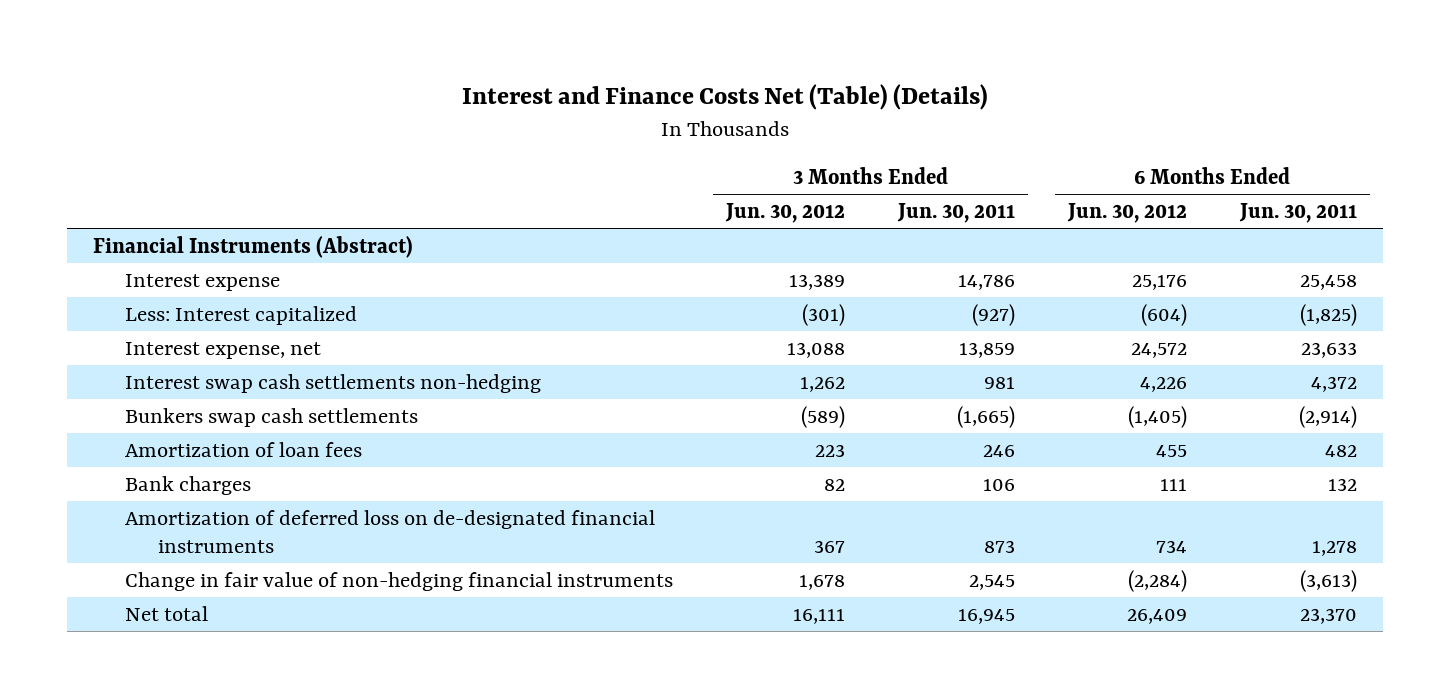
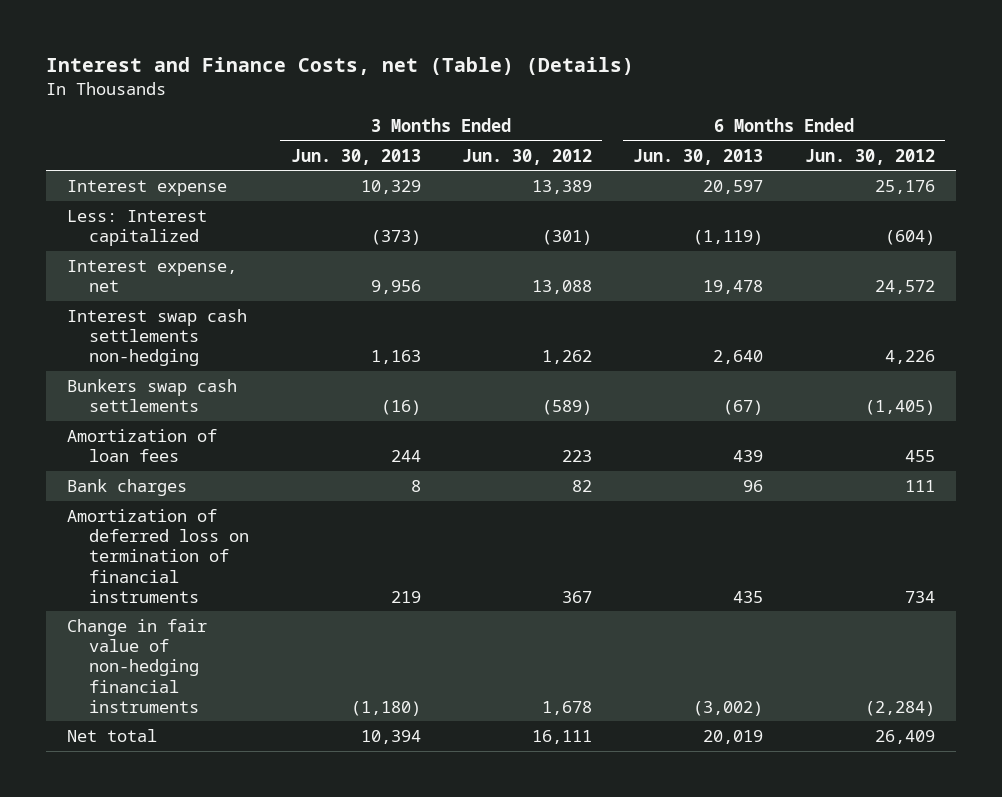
- Interest and Finance Costs Net (Table) (Details)
+ Interest and Finance Costs, net (Table) (Details)
- | 3 Months Ended Jun. 30, 2012 | 3 Months Ended Jun. 30, 2011 | 6 Months Ended Jun. 30, 2012 | 6 Months Ended Jun. 30, 2011
+ | 3 Months Ended Jun. 30, 2013 | 3 Months Ended Jun. 30, 2012 | 6 Months Ended Jun. 30, 2013 | 6 Months Ended Jun. 30, 2012
- Financial Instruments (Abstract)
- Amortization of deferred loss on de-designated financial instruments | 367 | 873 | 734 | 1,278
+ Amortization of deferred loss on termination of financial instruments | 219 | 367 | 435 | 734

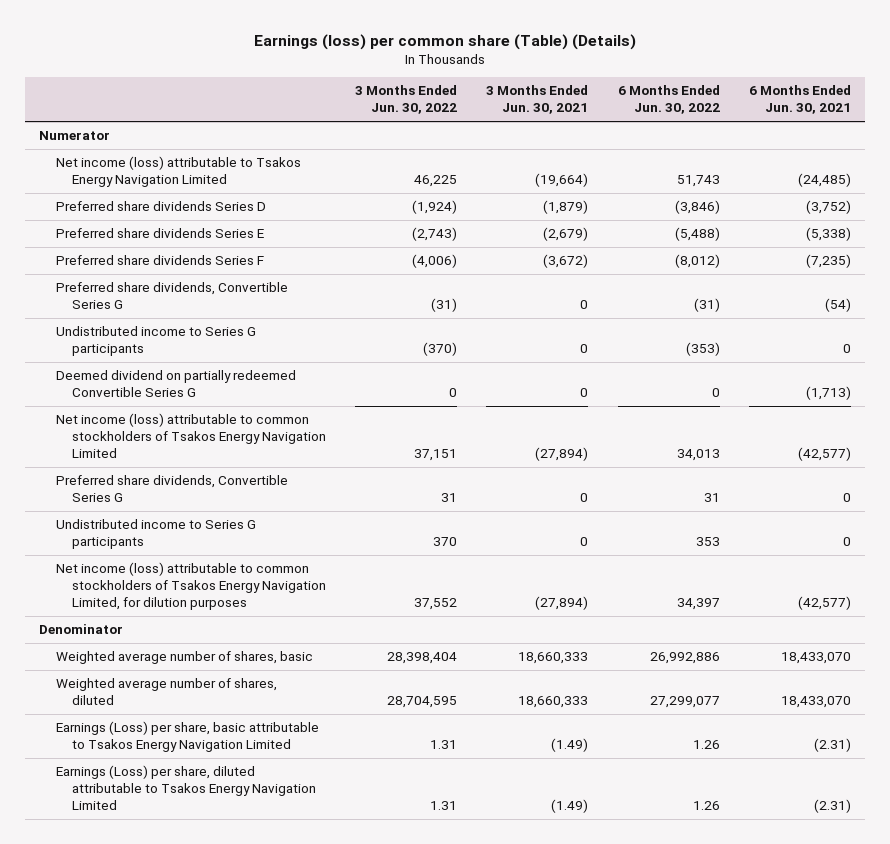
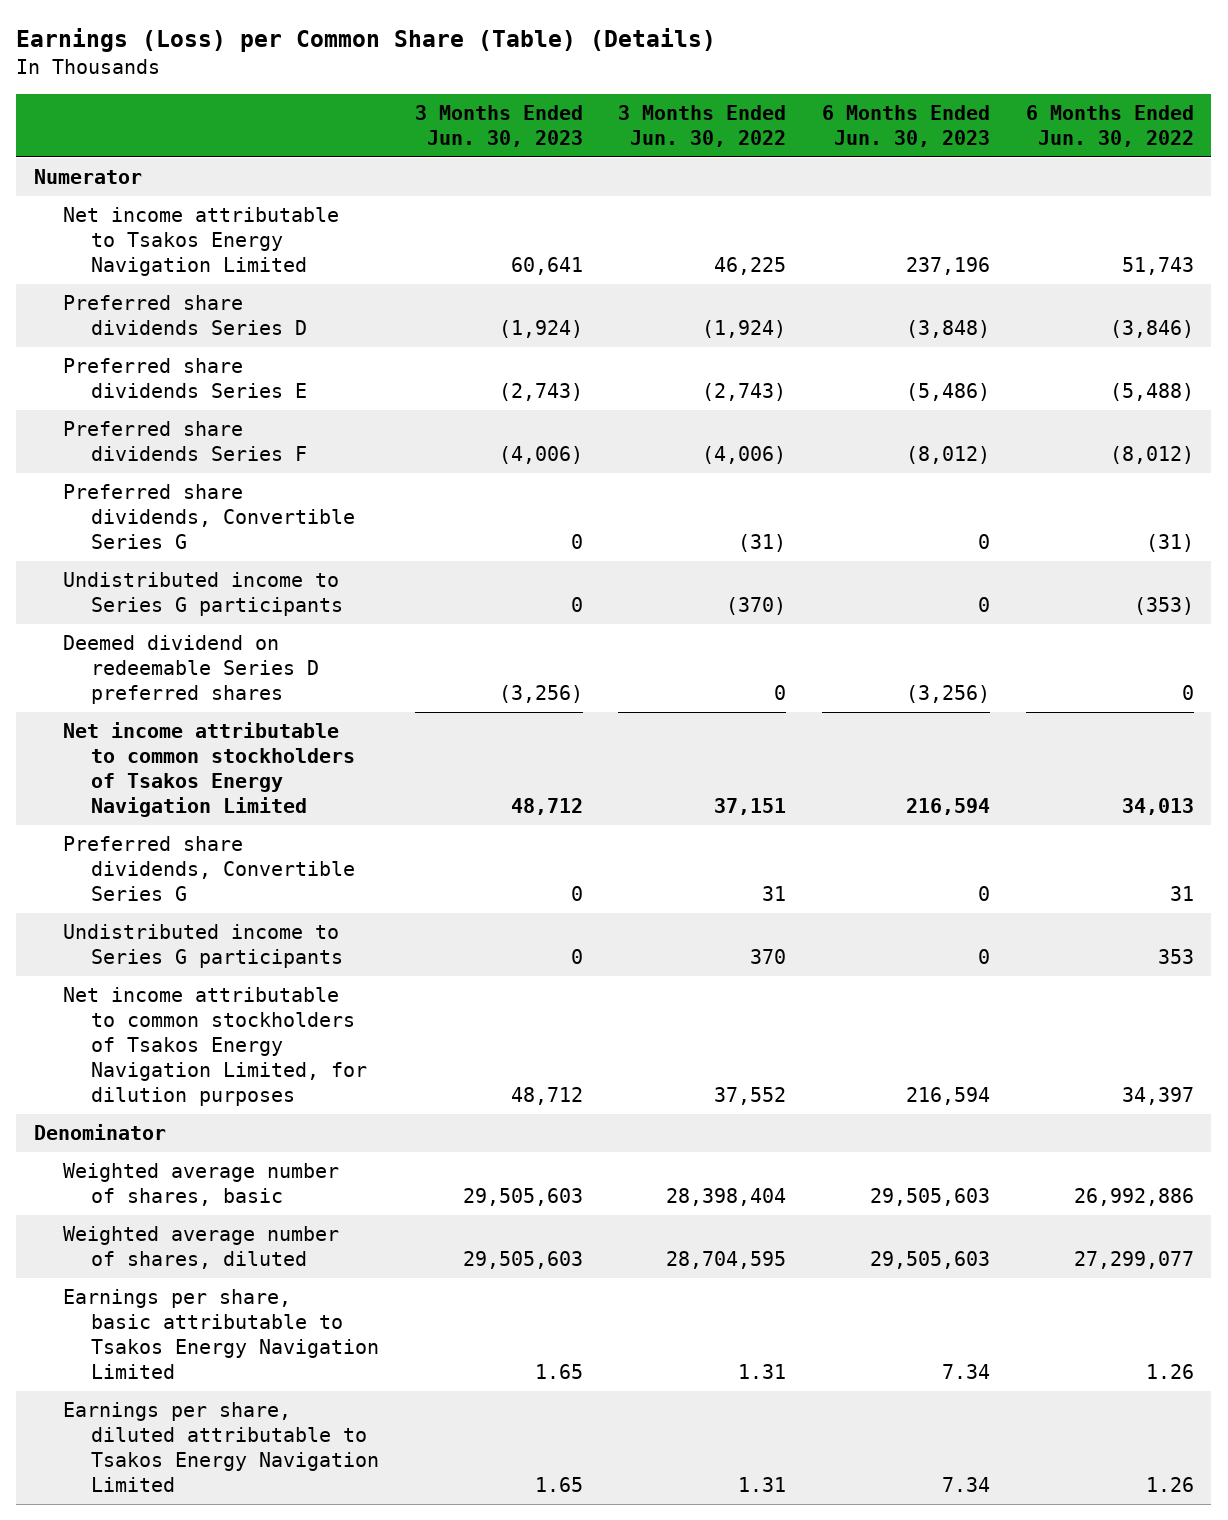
- Earnings (loss) per common share (Table) (Details)
+ Earnings (Loss) per Common Share (Table) (Details)
- | 3 Months Ended Jun. 30, 2022 | 3 Months Ended Jun. 30, 2021 | 6 Months Ended Jun. 30, 2022 | 6 Months Ended Jun. 30, 2021
+ | 3 Months Ended Jun. 30, 2023 | 3 Months Ended Jun. 30, 2022 | 6 Months Ended Jun. 30, 2023 | 6 Months Ended Jun. 30, 2022
- Net income (loss) attributable to Tsakos Energy Navigation Limited | 46,225 | (19,664) | 51,743 | (24,485)
+ Net income attributable to Tsakos Energy Navigation Limited | 60,641 | 46,225 | 237,196 | 51,743
- Deemed dividend on partially redeemed Convertible Series G | 0 | 0 | 0 | (1,713)
- Net income (loss) attributable to common stockholders of Tsakos Energy Navigation Limited | 37,151 | (27,894) | 34,013 | (42,577)
+ Deemed dividend on redeemable Series D preferred shares | (3,256) | 0 | (3,256) | 0
+ Net income attributable to common stockholders of Tsakos Energy Navigation Limited | 48,712 | 37,151 | 216,594 | 34,013
- Net income (loss) attributable to common stockholders of Tsakos Energy Navigation Limited, for dilution purposes | 37,552 | (27,894) | 34,397 | (42,577)
+ Net income attributable to common stockholders of Tsakos Energy Navigation Limited, for dilution purposes | 48,712 | 37,552 | 216,594 | 34,397
- Earnings (Loss) per share, basic attributable to Tsakos Energy Navigation Limited | 1.31 | (1.49) | 1.26 | (2.31)
- Earnings (Loss) per share, diluted attributable to Tsakos Energy Navigation Limited | 1.31 | (1.49) | 1.26 | (2.31)
+ Earnings per share, basic attributable to Tsakos Energy Navigation Limited | 1.65 | 1.31 | 7.34 | 1.26
+ Earnings per share, diluted attributable to Tsakos Energy Navigation Limited | 1.65 | 1.31 | 7.34 | 1.26

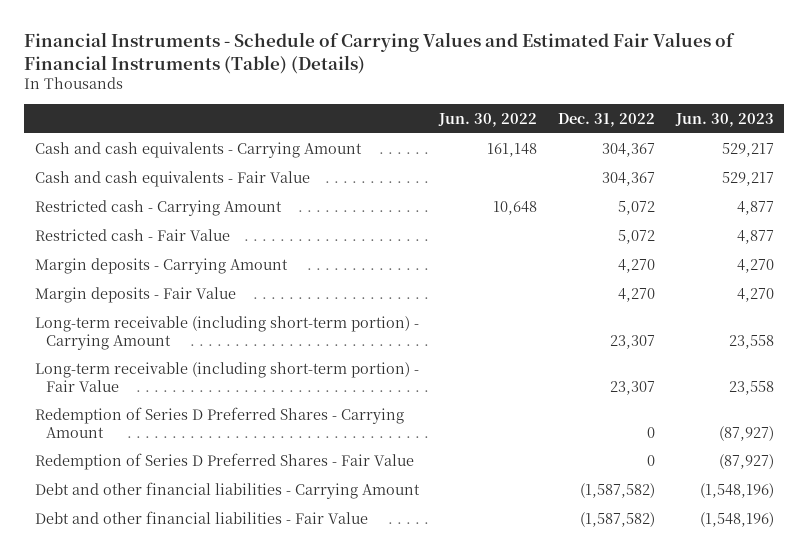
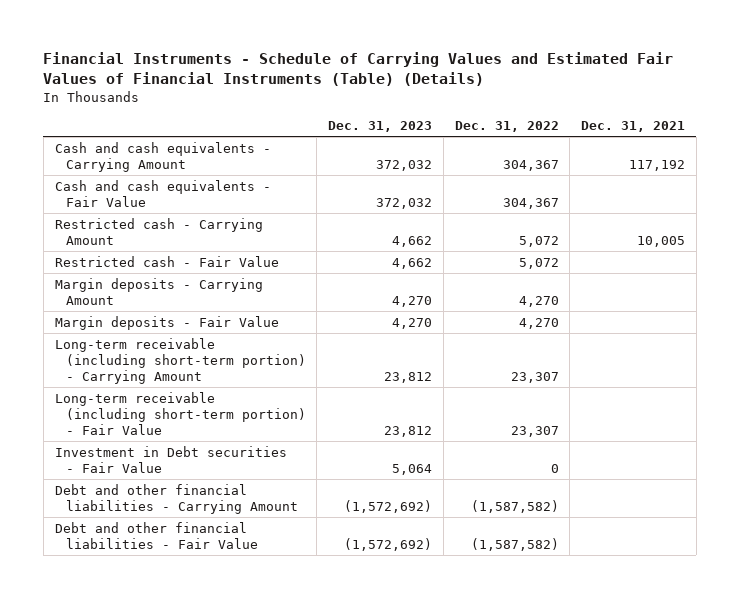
- | Jun. 30, 2022 | Dec. 31, 2022 | Jun. 30, 2023
+ | Dec. 31, 2023 | Dec. 31, 2022 | Dec. 31, 2021
- Redemption of Series D Preferred Shares - Carrying Amount | | 0 | (87,927)
- Redemption of Series D Preferred Shares - Fair Value | | 0 | (87,927)
+ Investment in Debt securities - Fair Value | 5,064 | 0 |

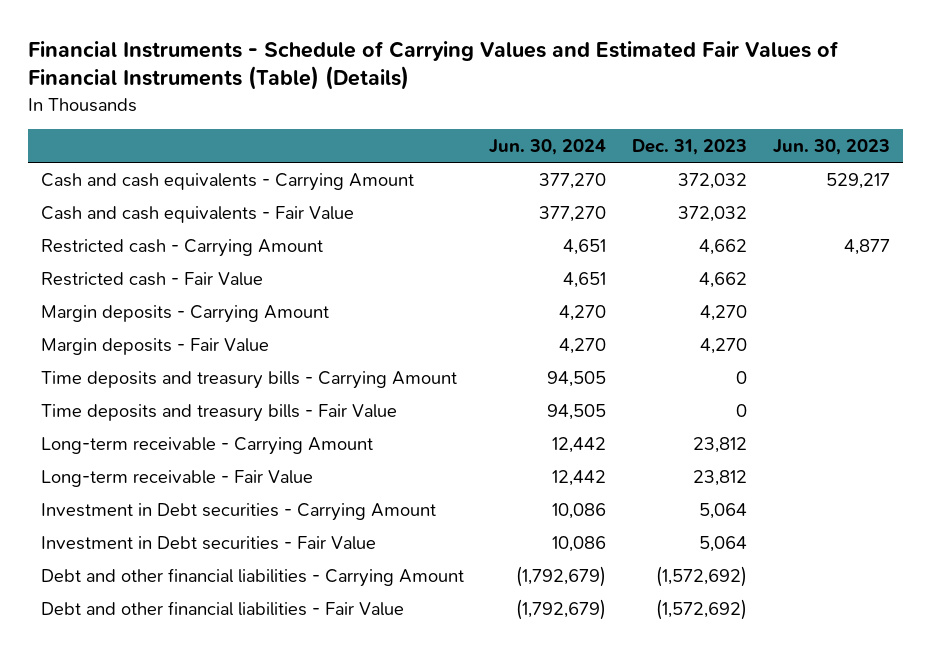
- | Dec. 31, 2023 | Dec. 31, 2022 | Dec. 31, 2021
+ | Jun. 30, 2024 | Dec. 31, 2023 | Jun. 30, 2023
- Long-term receivable (including short-term portion) - Carrying Amount | 23,812 | 23,307 |
- Long-term receivable (including short-term portion) - Fair Value | 23,812 | 23,307 |
+ Time deposits and treasury bills - Carrying Amount | 94,505 | 0 |
+ Time deposits and treasury bills - Fair Value | 94,505 | 0 |
+ Long-term receivable - Carrying Amount | 12,442 | 23,812 |
+ Long-term receivable - Fair Value | 12,442 | 23,812 |
+ Investment in Debt securities - Carrying Amount | 10,086 | 5,064 |

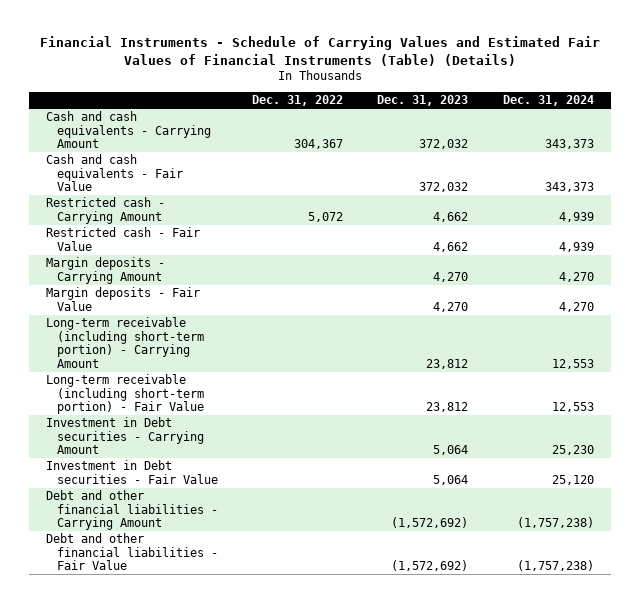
- | Jun. 30, 2024 | Dec. 31, 2023 | Jun. 30, 2023
+ | Dec. 31, 2022 | Dec. 31, 2023 | Dec. 31, 2024
- Time deposits and treasury bills - Carrying Amount | 94,505 | 0 |
- Time deposits and treasury bills - Fair Value | 94,505 | 0 |
- Long-term receivable - Carrying Amount | 12,442 | 23,812 |
- Long-term receivable - Fair Value | 12,442 | 23,812 |
+ Long-term receivable (including short-term portion) - Carrying Amount | | 23,812 | 12,553
+ Long-term receivable (including short-term portion) - Fair Value | | 23,812 | 12,553

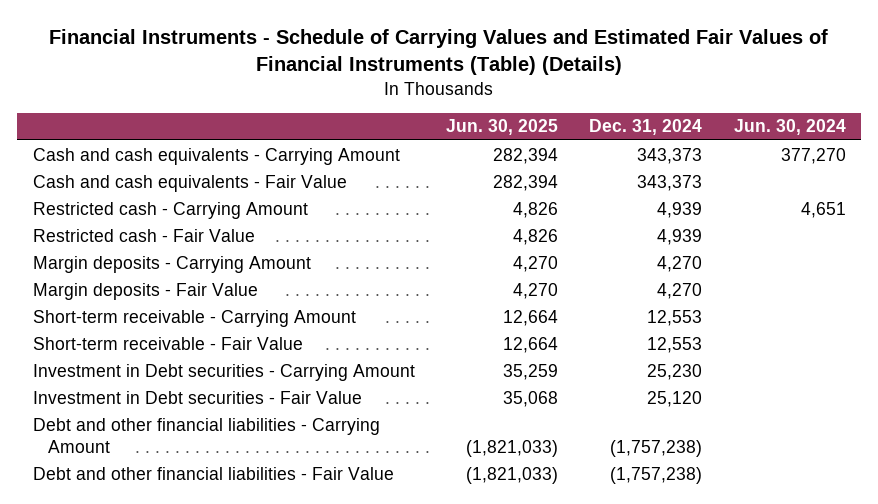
- | Dec. 31, 2022 | Dec. 31, 2023 | Dec. 31, 2024
+ | Jun. 30, 2025 | Dec. 31, 2024 | Jun. 30, 2024
- Long-term receivable (including short-term portion) - Carrying Amount | | 23,812 | 12,553
- Long-term receivable (including short-term portion) - Fair Value | | 23,812 | 12,553
+ Short-term receivable - Carrying Amount | 12,664 | 12,553 |
+ Short-term receivable - Fair Value | 12,664 | 12,553 |

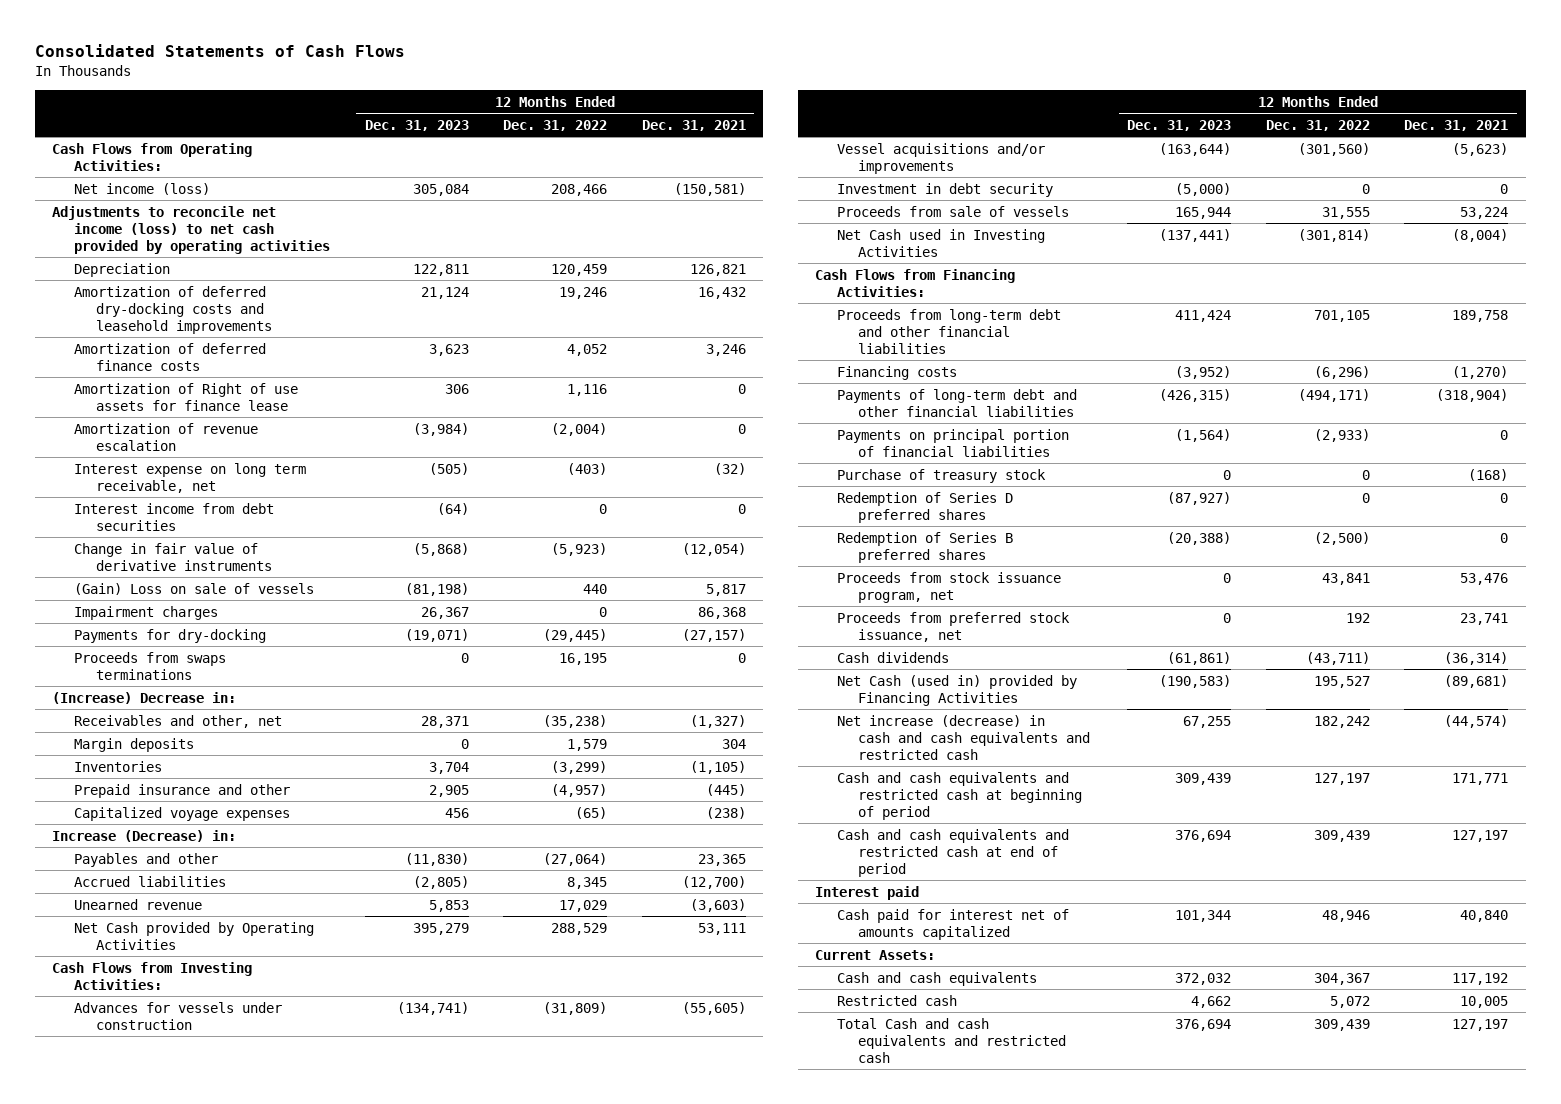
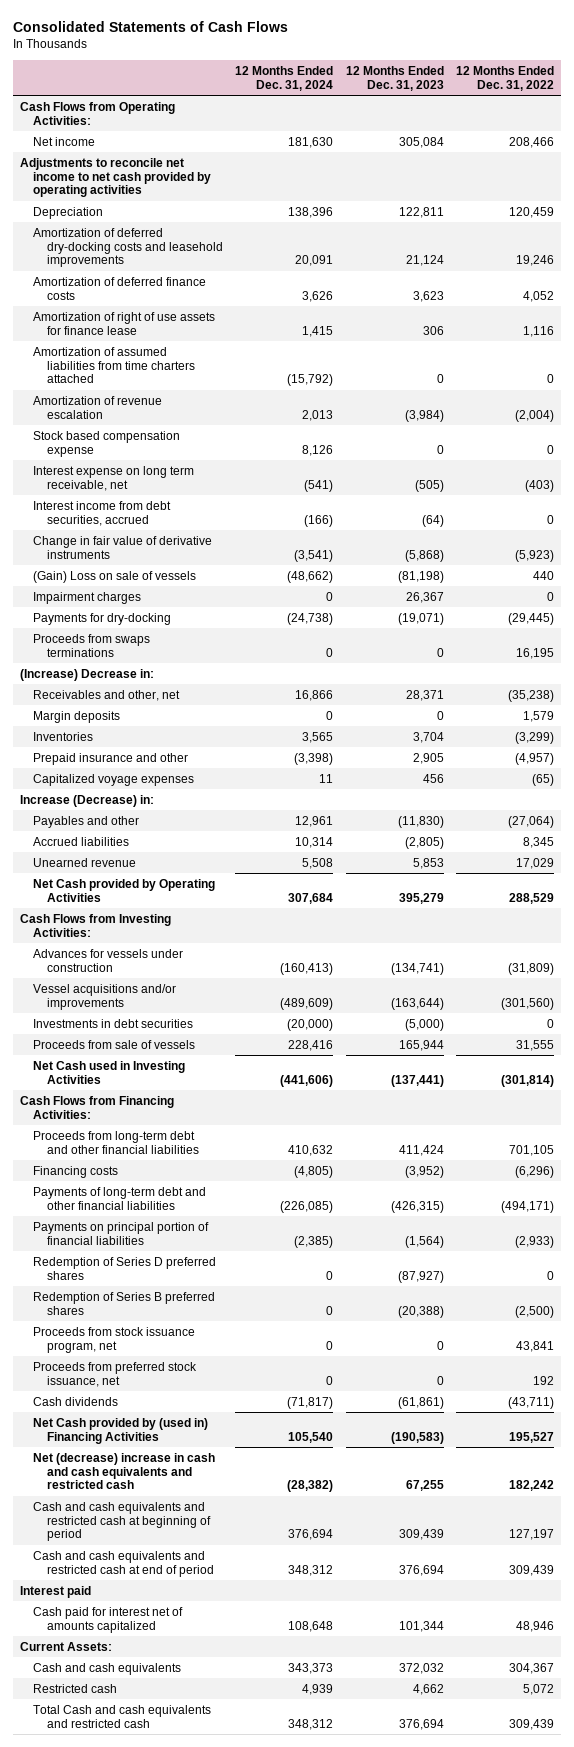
- | 12 Months Ended Dec. 31, 2023 | 12 Months Ended Dec. 31, 2022 | 12 Months Ended Dec. 31, 2021
+ | 12 Months Ended Dec. 31, 2024 | 12 Months Ended Dec. 31, 2023 | 12 Months Ended Dec. 31, 2022
- Net income (loss) | 305,084 | 208,466 | (150,581)
- Adjustments to reconcile net income (loss) to net cash provided by operating activities
+ Net income | 181,630 | 305,084 | 208,466
+ Adjustments to reconcile net income to net cash provided by operating activities
- Amortization of Right of use assets for finance lease | 306 | 1,116 | 0
+ Amortization of right of use assets for finance lease | 1,415 | 306 | 1,116
+ Amortization of assumed liabilities from time charters attached | (15,792) | 0 | 0
+ Stock based compensation expense | 8,126 | 0 | 0
- Interest income from debt securities | (64) | 0 | 0
+ Interest income from debt securities, accrued | (166) | (64) | 0
- Investment in debt security | (5,000) | 0 | 0
+ Investments in debt securities | (20,000) | (5,000) | 0
- Purchase of treasury stock | 0 | 0 | (168)
- Net Cash (used in) provided by Financing Activities | (190,583) | 195,527 | (89,681)
- Net increase (decrease) in cash and cash equivalents and restricted cash | 67,255 | 182,242 | (44,574)
+ Net Cash provided by (used in) Financing Activities | 105,540 | (190,583) | 195,527
+ Net (decrease) increase in cash and cash equivalents and restricted cash | (28,382) | 67,255 | 182,242

